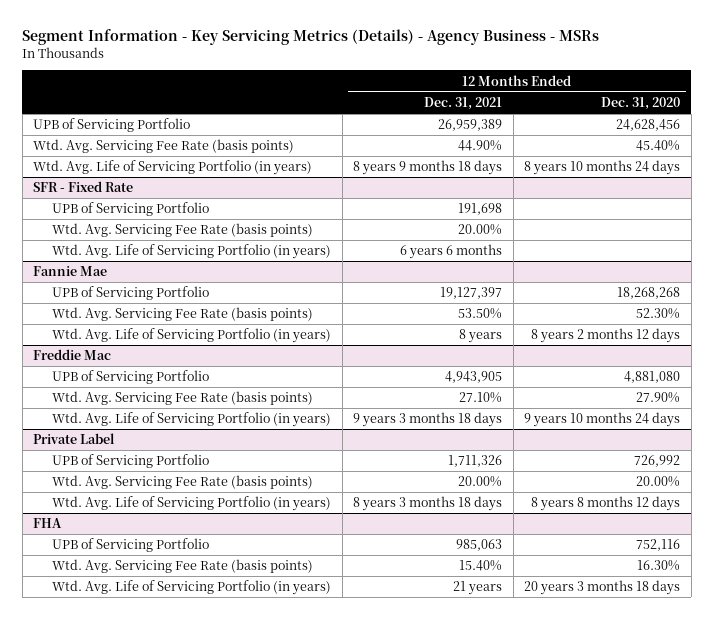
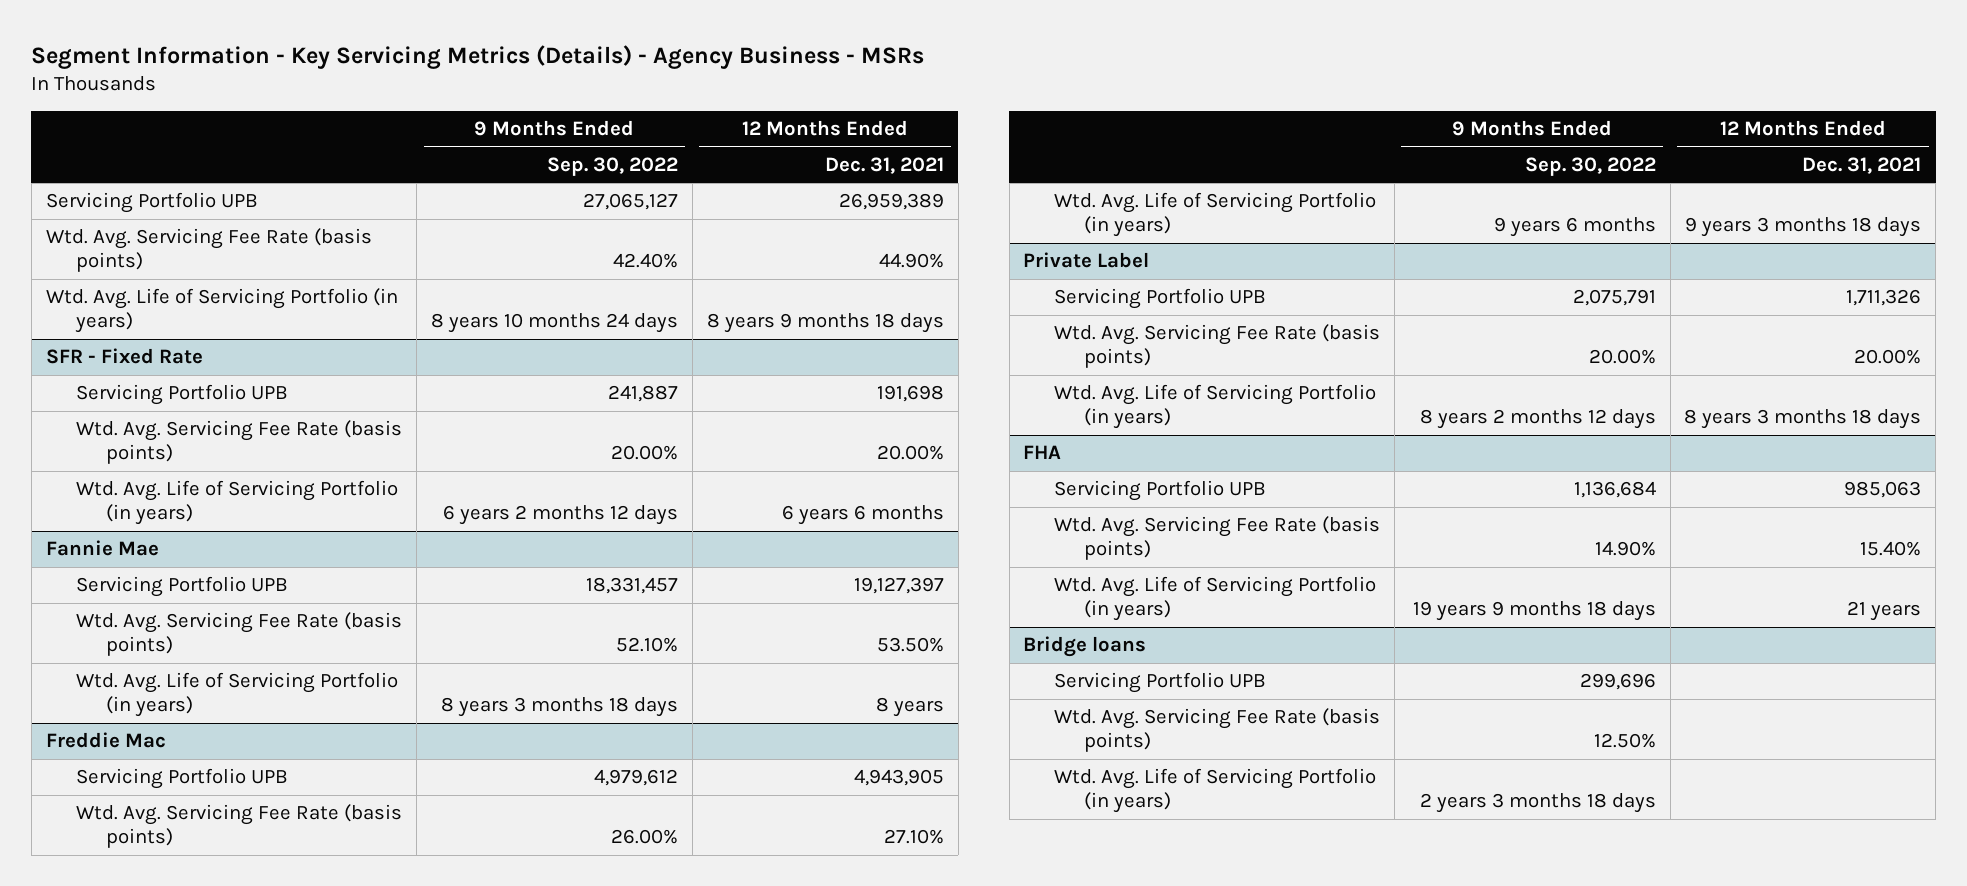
- | 12 Months Ended Dec. 31, 2021 | 12 Months Ended Dec. 31, 2020
+ | 9 Months Ended Sep. 30, 2022 | 12 Months Ended Dec. 31, 2021
- UPB of Servicing Portfolio | 26,959,389 | 24,628,456
+ Servicing Portfolio UPB | 27,065,127 | 26,959,389
@ SFR - Fixed Rate
- UPB of Servicing Portfolio | 191,698 |
+ Servicing Portfolio UPB | 241,887 | 191,698
@ Fannie Mae
- UPB of Servicing Portfolio | 19,127,397 | 18,268,268
+ Servicing Portfolio UPB | 18,331,457 | 19,127,397
@ Freddie Mac
- UPB of Servicing Portfolio | 4,943,905 | 4,881,080
+ Servicing Portfolio UPB | 4,979,612 | 4,943,905
@ Private Label
- UPB of Servicing Portfolio | 1,711,326 | 726,992
+ Servicing Portfolio UPB | 2,075,791 | 1,711,326
@ FHA
- UPB of Servicing Portfolio | 985,063 | 752,116
+ Servicing Portfolio UPB | 1,136,684 | 985,063
+ Bridge loans
+ Servicing Portfolio UPB | 299,696 |
+ Wtd. Avg. Servicing Fee Rate (basis points) | 12.50% |
+ Wtd. Avg. Life of Servicing Portfolio (in years) | 2 years 3 months 18 days |

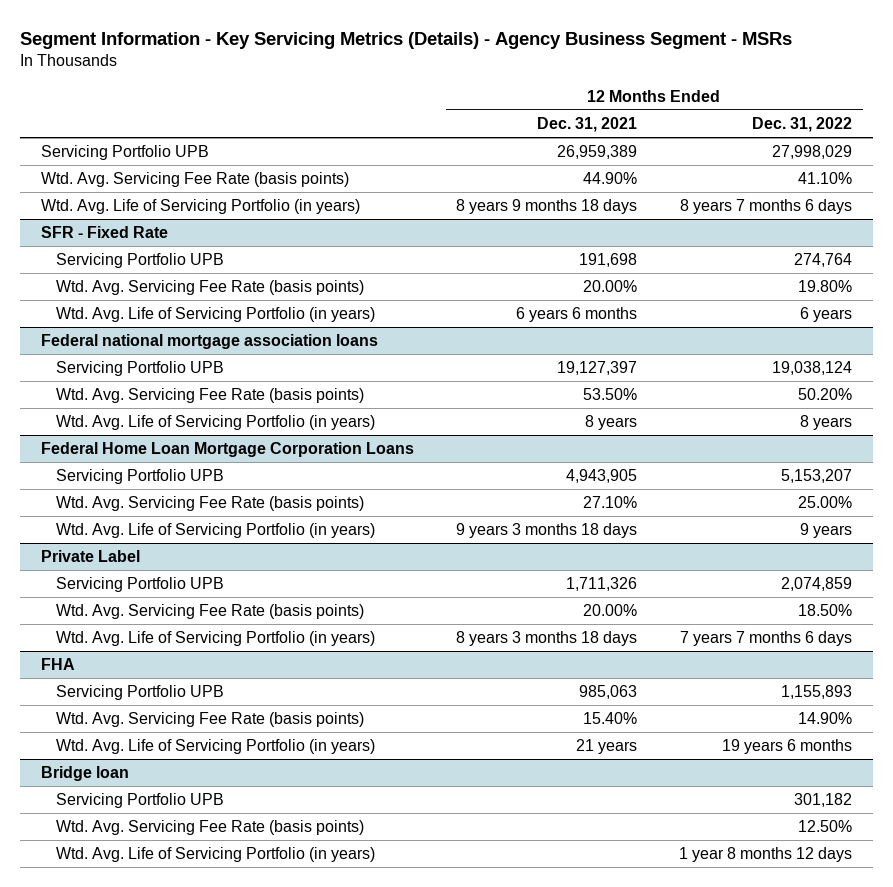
- Segment Information - Key Servicing Metrics (Details) - Agency Business - MSRs
+ Segment Information - Key Servicing Metrics (Details) - Agency Business Segment - MSRs
- | 9 Months Ended Sep. 30, 2022 | 12 Months Ended Dec. 31, 2021
+ | 12 Months Ended Dec. 31, 2021 | 12 Months Ended Dec. 31, 2022
- Fannie Mae
+ Federal national mortgage association loans
- Freddie Mac
+ Federal Home Loan Mortgage Corporation Loans
- Bridge loans
+ Bridge loan

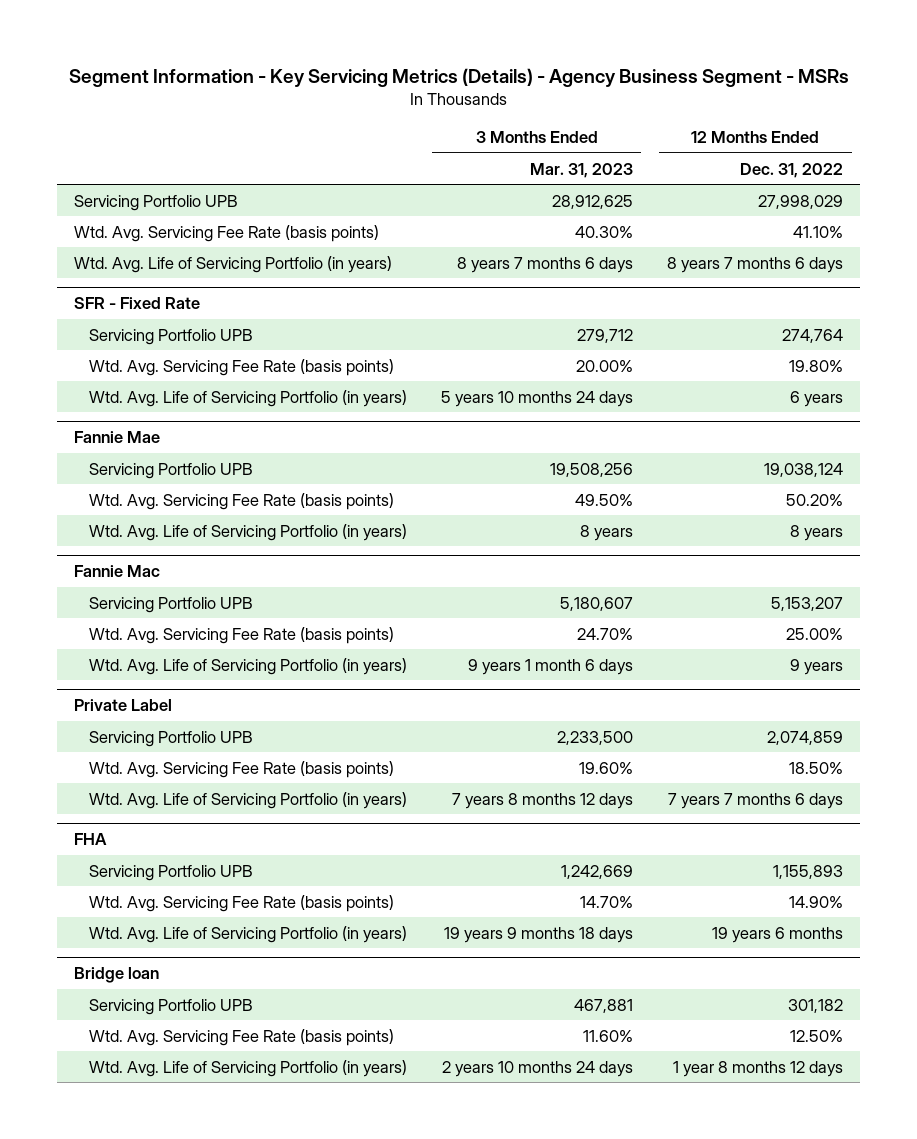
- | 12 Months Ended Dec. 31, 2021 | 12 Months Ended Dec. 31, 2022
+ | 3 Months Ended Mar. 31, 2023 | 12 Months Ended Dec. 31, 2022
- Federal national mortgage association loans
+ Fannie Mae
- Federal Home Loan Mortgage Corporation Loans
+ Fannie Mac

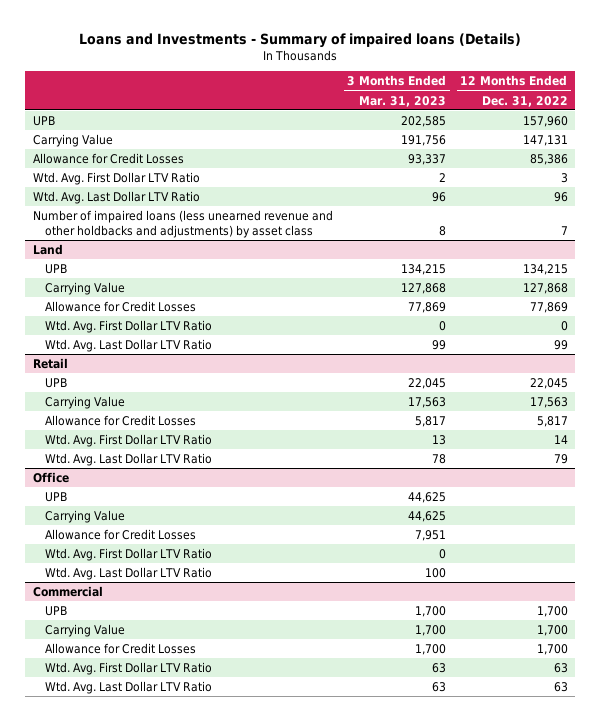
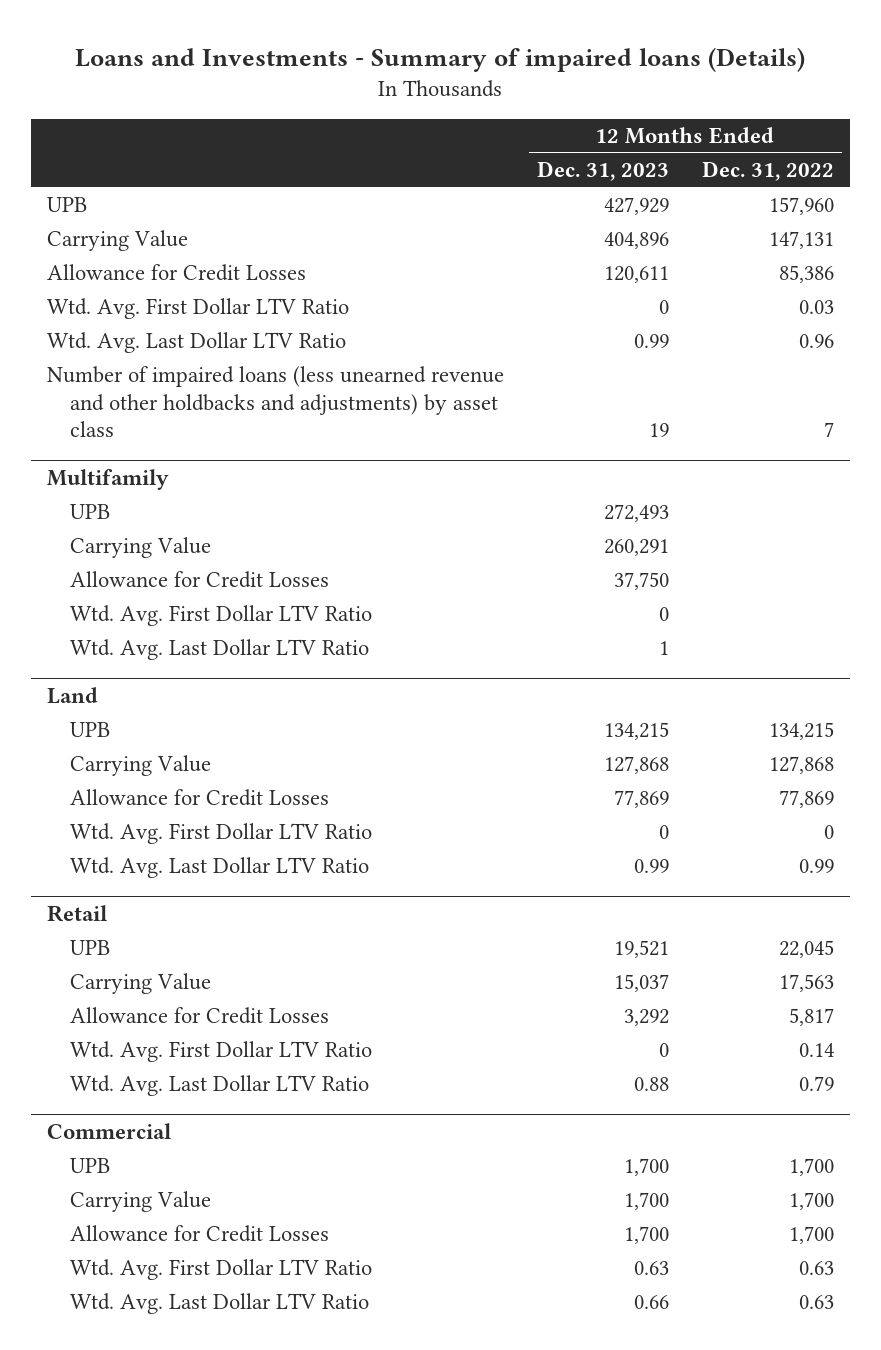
- | 3 Months Ended Mar. 31, 2023 | 12 Months Ended Dec. 31, 2022
+ | 12 Months Ended Dec. 31, 2023 | 12 Months Ended Dec. 31, 2022
- Wtd. Avg. First Dollar LTV Ratio | 2 | 3
- Wtd. Avg. Last Dollar LTV Ratio | 96 | 96
+ Wtd. Avg. First Dollar LTV Ratio | 0 | 0.03
+ Wtd. Avg. Last Dollar LTV Ratio | 0.99 | 0.96
+ Multifamily
+ UPB | 272,493 |
+ Carrying Value | 260,291 |
+ Allowance for Credit Losses | 37,750 |
+ Wtd. Avg. First Dollar LTV Ratio | 0 |
+ Wtd. Avg. Last Dollar LTV Ratio | 1 |
@ Land
- Wtd. Avg. Last Dollar LTV Ratio | 99 | 99
+ Wtd. Avg. Last Dollar LTV Ratio | 0.99 | 0.99
@ Retail
- Wtd. Avg. First Dollar LTV Ratio | 13 | 14
- Wtd. Avg. Last Dollar LTV Ratio | 78 | 79
- Office
- UPB | 44,625 |
- Carrying Value | 44,625 |
- Allowance for Credit Losses | 7,951 |
- Wtd. Avg. First Dollar LTV Ratio | 0 |
- Wtd. Avg. Last Dollar LTV Ratio | 100 |
@ Retail
+ Wtd. Avg. First Dollar LTV Ratio | 0 | 0.14
+ Wtd. Avg. Last Dollar LTV Ratio | 0.88 | 0.79
@ Commercial
- Wtd. Avg. First Dollar LTV Ratio | 63 | 63
- Wtd. Avg. Last Dollar LTV Ratio | 63 | 63
+ Wtd. Avg. First Dollar LTV Ratio | 0.63 | 0.63
+ Wtd. Avg. Last Dollar LTV Ratio | 0.66 | 0.63

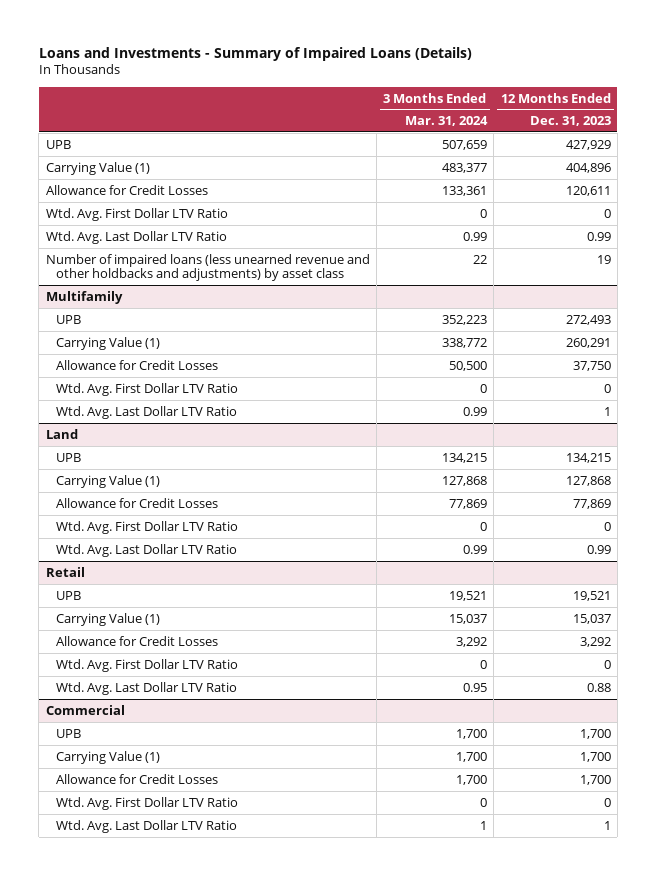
- Loans and Investments - Summary of impaired loans (Details)
+ Loans and Investments - Summary of Impaired Loans (Details)
- | 12 Months Ended Dec. 31, 2023 | 12 Months Ended Dec. 31, 2022
+ | 3 Months Ended Mar. 31, 2024 | 12 Months Ended Dec. 31, 2023
- Carrying Value | 404,896 | 147,131
+ Carrying Value (1) | 483,377 | 404,896
@ Multifamily
- Carrying Value | 260,291 |
+ Carrying Value (1) | 338,772 | 260,291
@ Land
- Carrying Value | 127,868 | 127,868
+ Carrying Value (1) | 127,868 | 127,868
@ Retail
- Carrying Value | 15,037 | 17,563
+ Carrying Value (1) | 15,037 | 15,037
@ Commercial
- Carrying Value | 1,700 | 1,700
+ Carrying Value (1) | 1,700 | 1,700
- Wtd. Avg. First Dollar LTV Ratio | 0.63 | 0.63
- Wtd. Avg. Last Dollar LTV Ratio | 0.66 | 0.63
+ Wtd. Avg. First Dollar LTV Ratio | 0 | 0
+ Wtd. Avg. Last Dollar LTV Ratio | 1 | 1

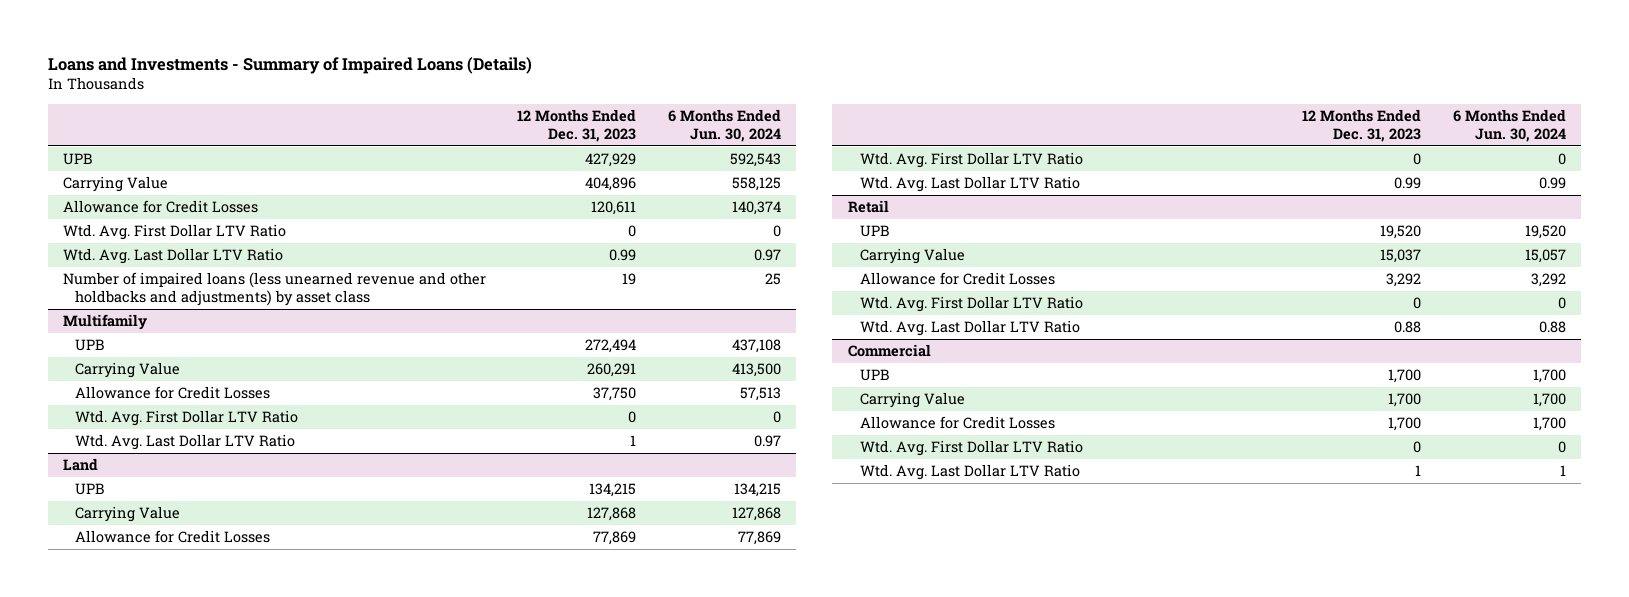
- | 3 Months Ended Mar. 31, 2024 | 12 Months Ended Dec. 31, 2023
+ | 12 Months Ended Dec. 31, 2023 | 6 Months Ended Jun. 30, 2024
- Carrying Value (1) | 483,377 | 404,896
+ Carrying Value | 404,896 | 558,125
@ Multifamily
- UPB | 352,223 | 272,493
- Carrying Value (1) | 338,772 | 260,291
+ UPB | 272,494 | 437,108
+ Carrying Value | 260,291 | 413,500
@ Land
- Carrying Value (1) | 127,868 | 127,868
+ Carrying Value | 127,868 | 127,868
@ Retail
- UPB | 19,521 | 19,521
- Carrying Value (1) | 15,037 | 15,037
+ UPB | 19,520 | 19,520
+ Carrying Value | 15,037 | 15,057
@ Commercial
- Carrying Value (1) | 1,700 | 1,700
+ Carrying Value | 1,700 | 1,700

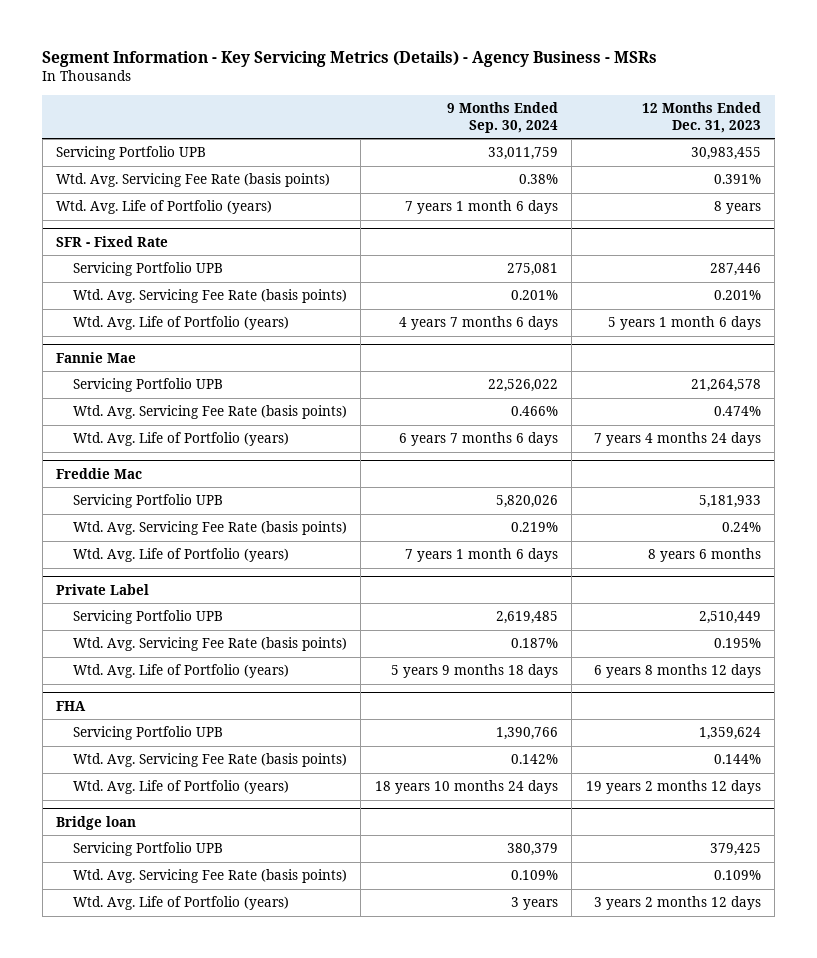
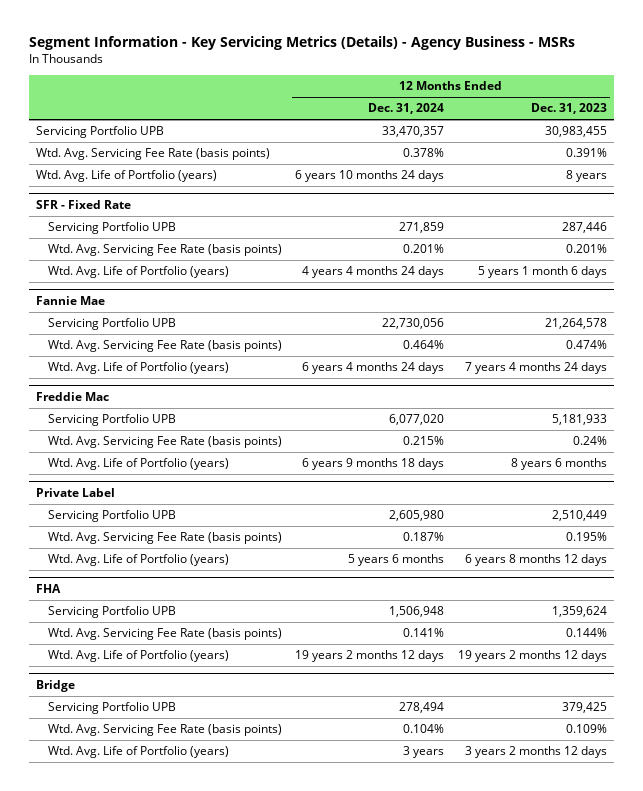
- | 9 Months Ended Sep. 30, 2024 | 12 Months Ended Dec. 31, 2023
+ | 12 Months Ended Dec. 31, 2024 | 12 Months Ended Dec. 31, 2023
- Bridge loan
+ Bridge

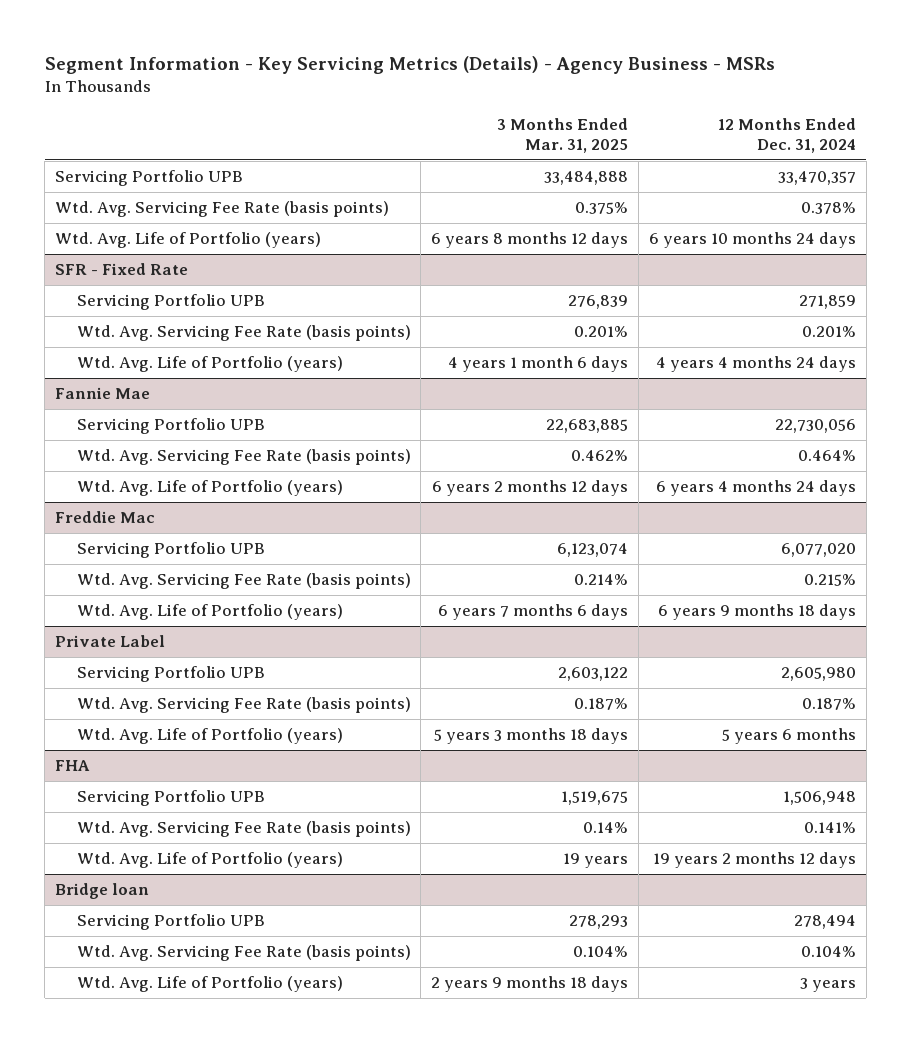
- | 12 Months Ended Dec. 31, 2024 | 12 Months Ended Dec. 31, 2023
+ | 3 Months Ended Mar. 31, 2025 | 12 Months Ended Dec. 31, 2024
- Bridge
+ Bridge loan

